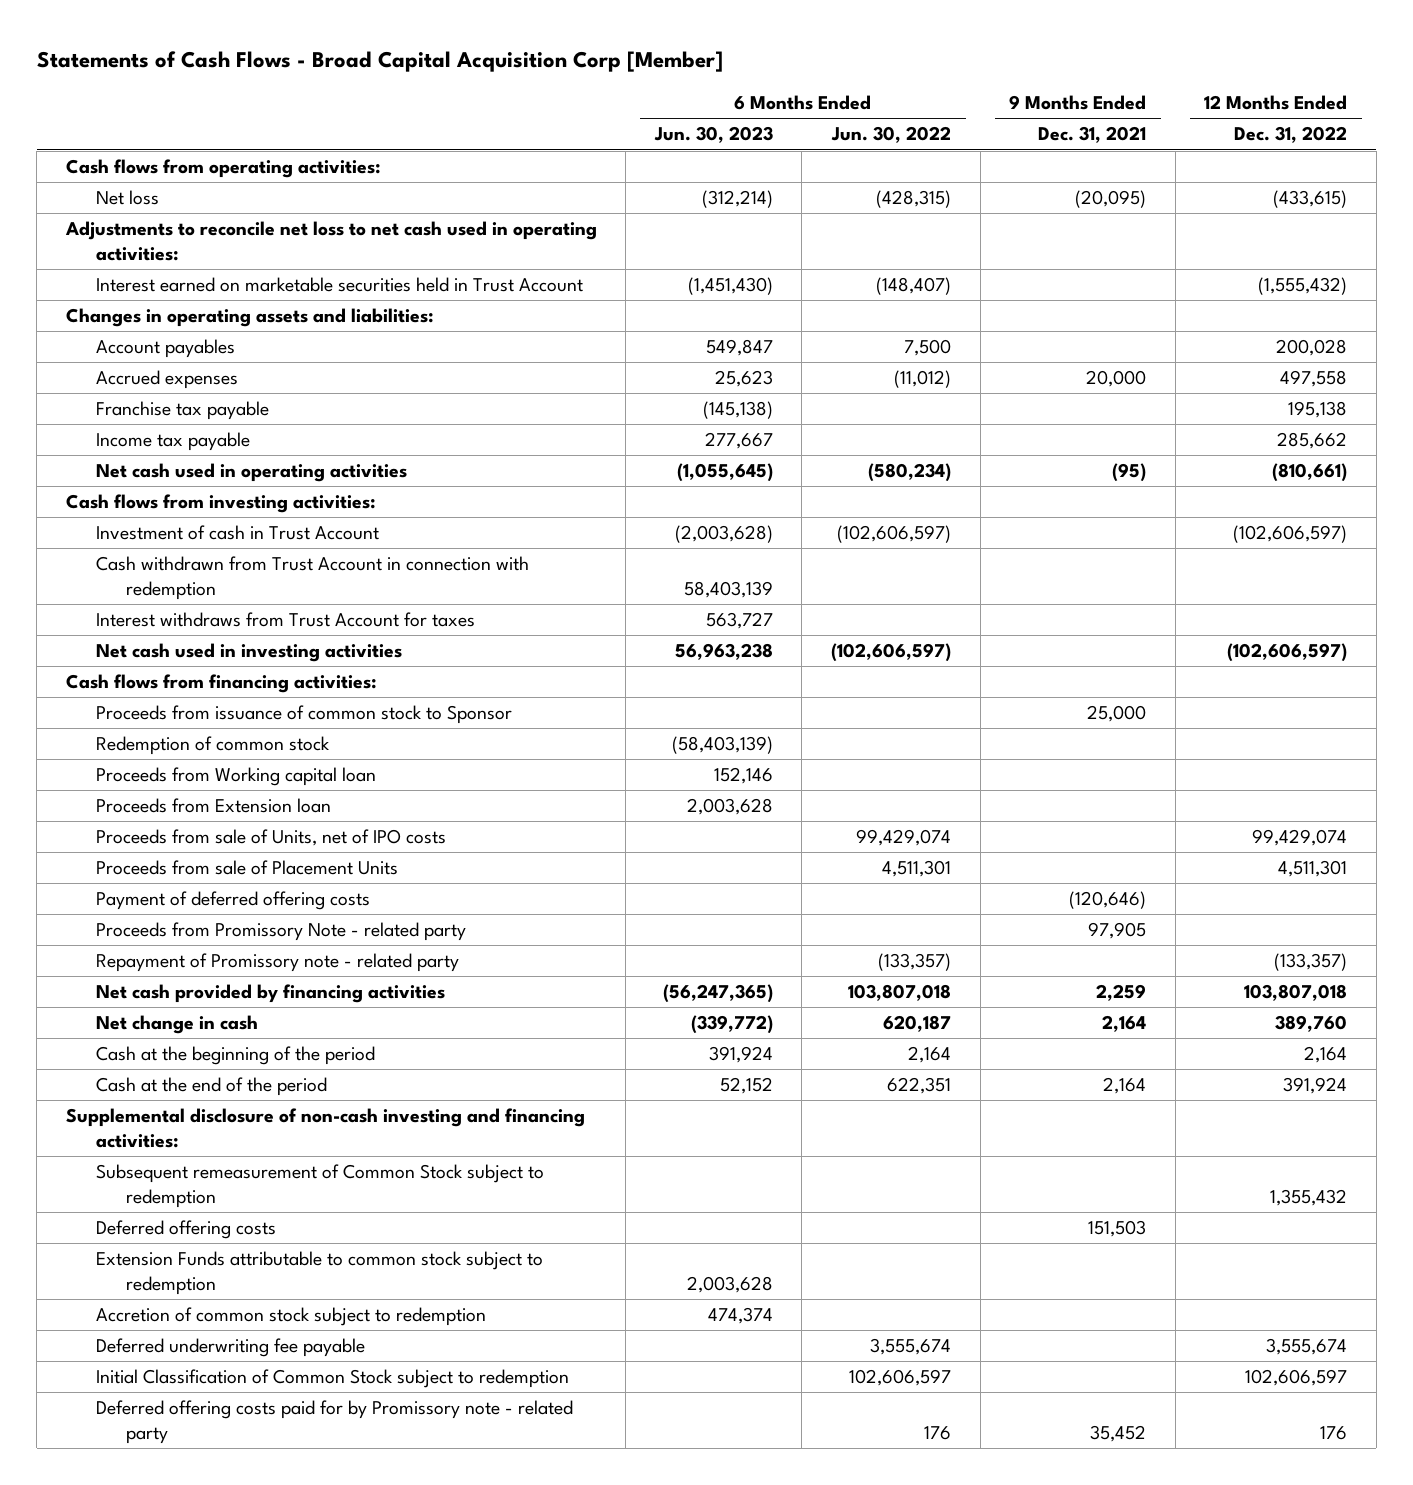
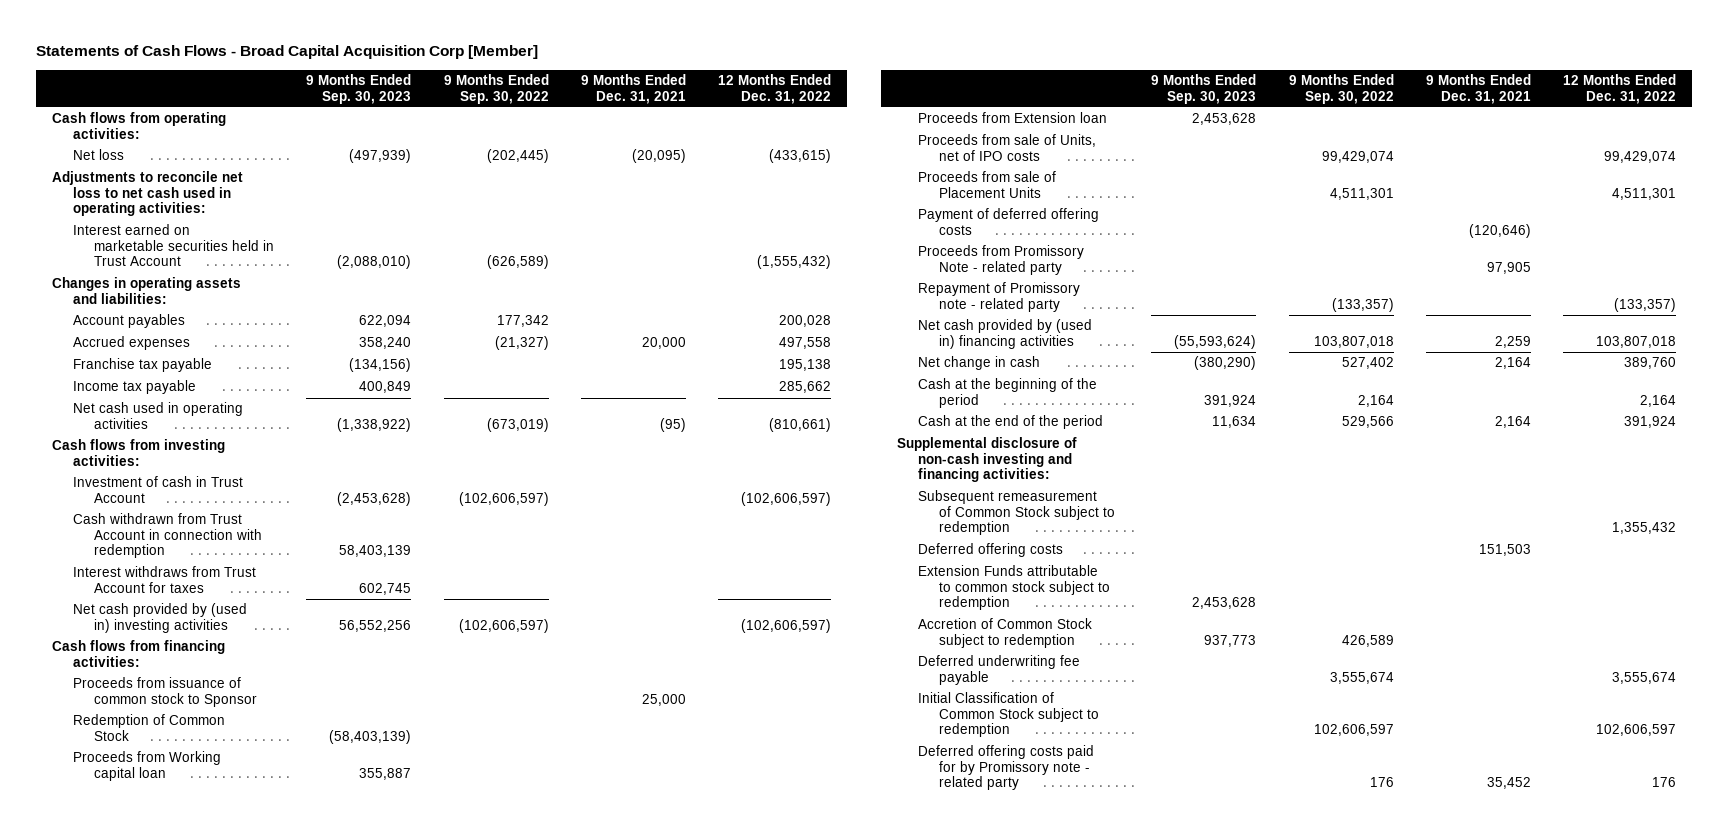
- | 6 Months Ended Jun. 30, 2023 | 6 Months Ended Jun. 30, 2022 | 9 Months Ended Dec. 31, 2021 | 12 Months Ended Dec. 31, 2022
+ | 9 Months Ended Sep. 30, 2023 | 9 Months Ended Sep. 30, 2022 | 9 Months Ended Dec. 31, 2021 | 12 Months Ended Dec. 31, 2022
- Net cash used in investing activities | 56,963,238 | (102,606,597) | | (102,606,597)
+ Net cash provided by (used in) investing activities | 56,552,256 | (102,606,597) | | (102,606,597)
- Redemption of common stock | (58,403,139) | | |
+ Redemption of Common Stock | (58,403,139) | | |
- Net cash provided by financing activities | (56,247,365) | 103,807,018 | 2,259 | 103,807,018
+ Net cash provided by (used in) financing activities | (55,593,624) | 103,807,018 | 2,259 | 103,807,018
- Accretion of common stock subject to redemption | 474,374 | | |
+ Accretion of Common Stock subject to redemption | 937,773 | 426,589 | |

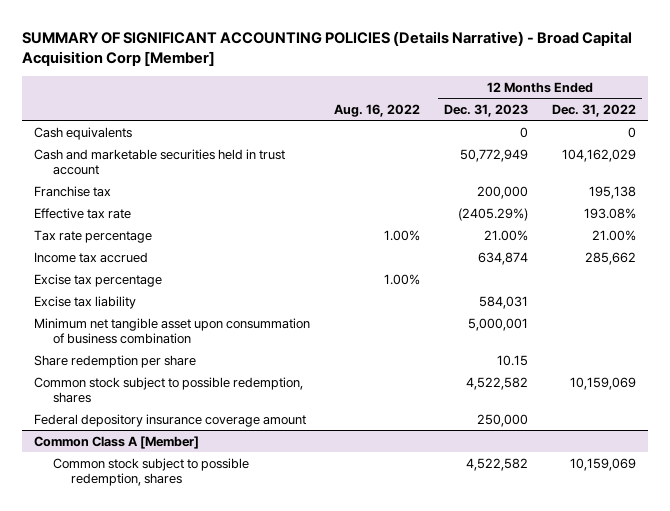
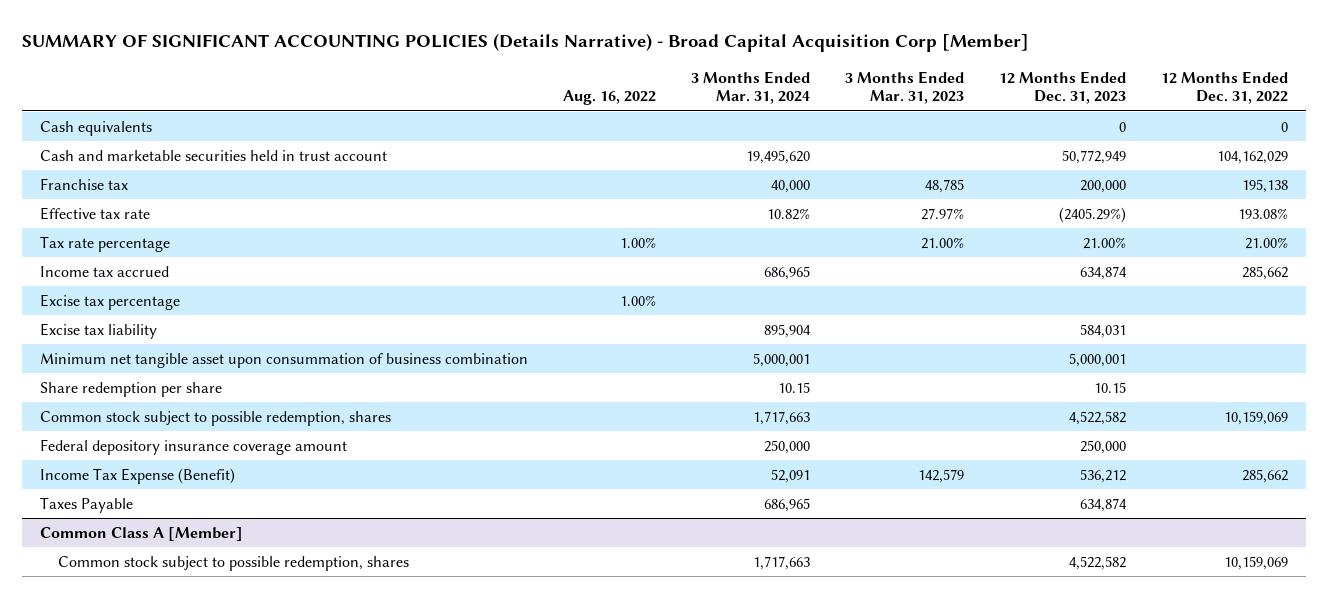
- | Aug. 16, 2022 | 12 Months Ended Dec. 31, 2023 | 12 Months Ended Dec. 31, 2022
+ | Aug. 16, 2022 | 3 Months Ended Mar. 31, 2024 | 3 Months Ended Mar. 31, 2023 | 12 Months Ended Dec. 31, 2023 | 12 Months Ended Dec. 31, 2022
+ Income Tax Expense (Benefit) | | 52,091 | 142,579 | 536,212 | 285,662
+ Taxes Payable | | 686,965 | | 634,874 |

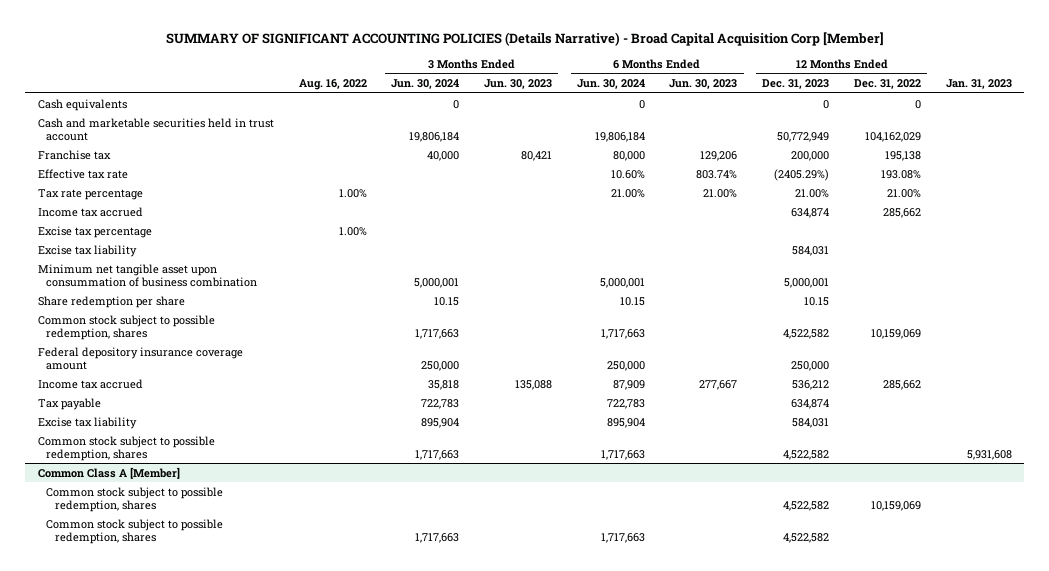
- | Aug. 16, 2022 | 3 Months Ended Mar. 31, 2024 | 3 Months Ended Mar. 31, 2023 | 12 Months Ended Dec. 31, 2023 | 12 Months Ended Dec. 31, 2022
+ | Aug. 16, 2022 | 3 Months Ended Jun. 30, 2024 | 3 Months Ended Jun. 30, 2023 | 6 Months Ended Jun. 30, 2024 | 6 Months Ended Jun. 30, 2023 | 12 Months Ended Dec. 31, 2023 | 12 Months Ended Dec. 31, 2022 | Jan. 31, 2023
- Income Tax Expense (Benefit) | | 52,091 | 142,579 | 536,212 | 285,662
- Taxes Payable | | 686,965 | | 634,874 |
+ Income tax accrued | | 35,818 | 135,088 | 87,909 | 277,667 | 536,212 | 285,662 |
+ Tax payable | | 722,783 | | 722,783 | | 634,874 | |
+ Excise tax liability | | 895,904 | | 895,904 | | 584,031 | |
+ Common stock subject to possible redemption, shares | | 1,717,663 | | 1,717,663 | | 4,522,582 | | 5,931,608
@ Common Class A [Member]
+ Common stock subject to possible redemption, shares | | 1,717,663 | | 1,717,663 | | 4,522,582 | |

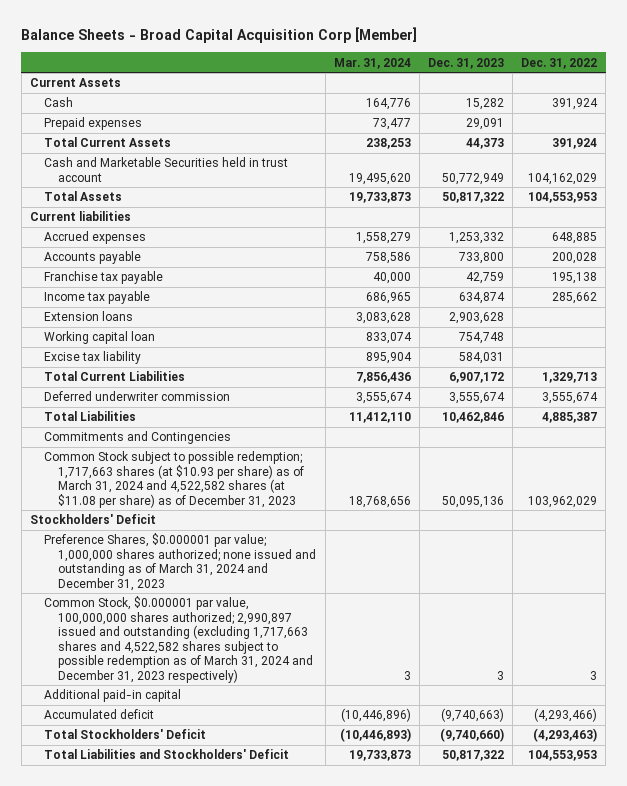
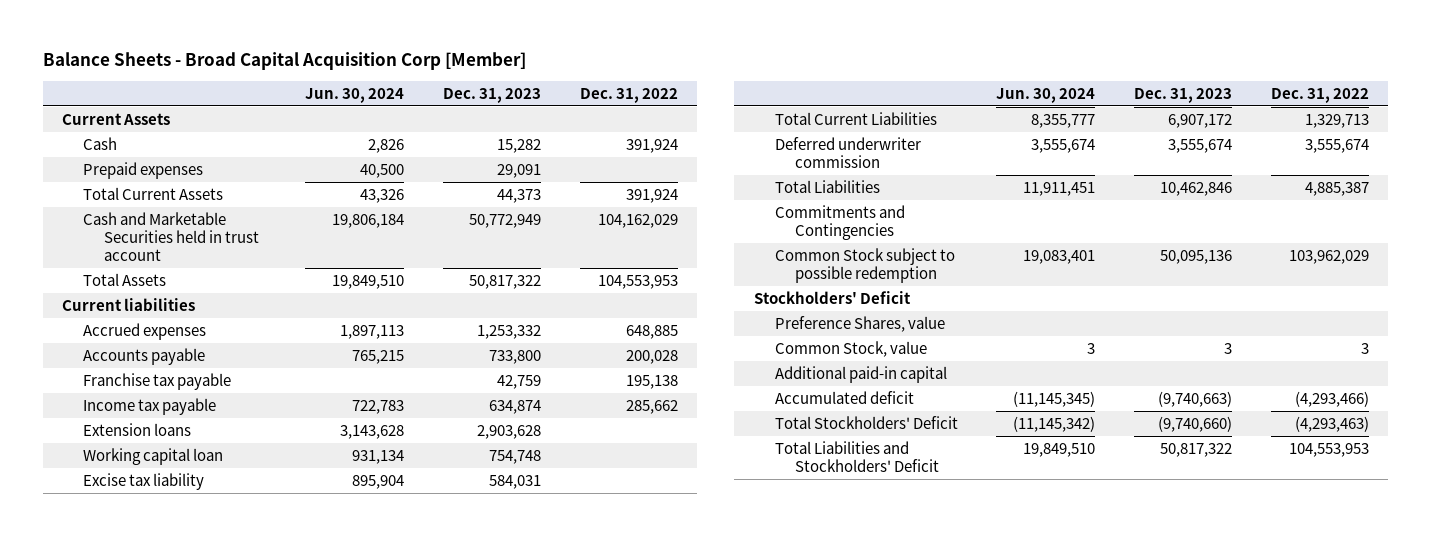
- | Mar. 31, 2024 | Dec. 31, 2023 | Dec. 31, 2022
+ | Jun. 30, 2024 | Dec. 31, 2023 | Dec. 31, 2022
- Common Stock subject to possible redemption; 1,717,663 shares (at $10.93 per share) as of March 31, 2024 and 4,522,582 shares (at $11.08 per share) as of December 31, 2023 | 18,768,656 | 50,095,136 | 103,962,029
+ Common Stock subject to possible redemption | 19,083,401 | 50,095,136 | 103,962,029
- Preference Shares, $0.000001 par value; 1,000,000 shares authorized; none issued and outstanding as of March 31, 2024 and December 31, 2023
- Common Stock, $0.000001 par value, 100,000,000 shares authorized; 2,990,897 issued and outstanding (excluding 1,717,663 shares and 4,522,582 shares subject to possible redemption as of March 31, 2024 and December 31, 2023 respectively) | 3 | 3 | 3
+ Preference Shares, value
+ Common Stock, value | 3 | 3 | 3

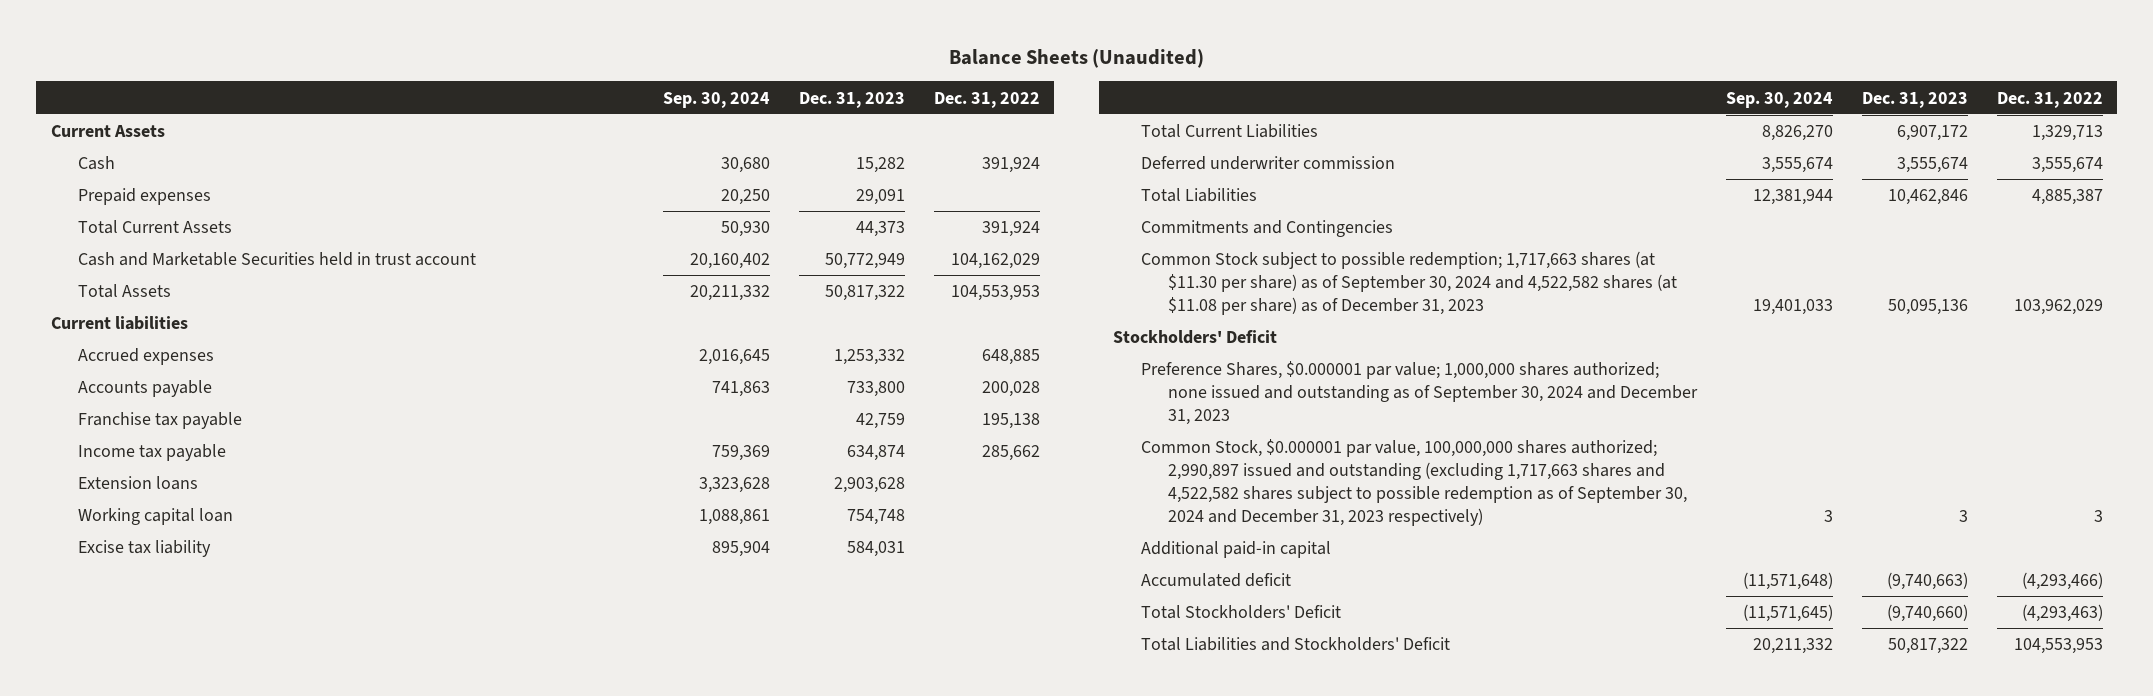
- Balance Sheets - Broad Capital Acquisition Corp [Member]
+ Balance Sheets (Unaudited)
- | Jun. 30, 2024 | Dec. 31, 2023 | Dec. 31, 2022
+ | Sep. 30, 2024 | Dec. 31, 2023 | Dec. 31, 2022
- Common Stock subject to possible redemption | 19,083,401 | 50,095,136 | 103,962,029
+ Common Stock subject to possible redemption; 1,717,663 shares (at $11.30 per share) as of September 30, 2024 and 4,522,582 shares (at $11.08 per share) as of December 31, 2023 | 19,401,033 | 50,095,136 | 103,962,029
- Preference Shares, value
- Common Stock, value | 3 | 3 | 3
+ Preference Shares, $0.000001 par value; 1,000,000 shares authorized; none issued and outstanding as of September 30, 2024 and December 31, 2023
+ Common Stock, $0.000001 par value, 100,000,000 shares authorized; 2,990,897 issued and outstanding (excluding 1,717,663 shares and 4,522,582 shares subject to possible redemption as of September 30, 2024 and December 31, 2023 respectively) | 3 | 3 | 3

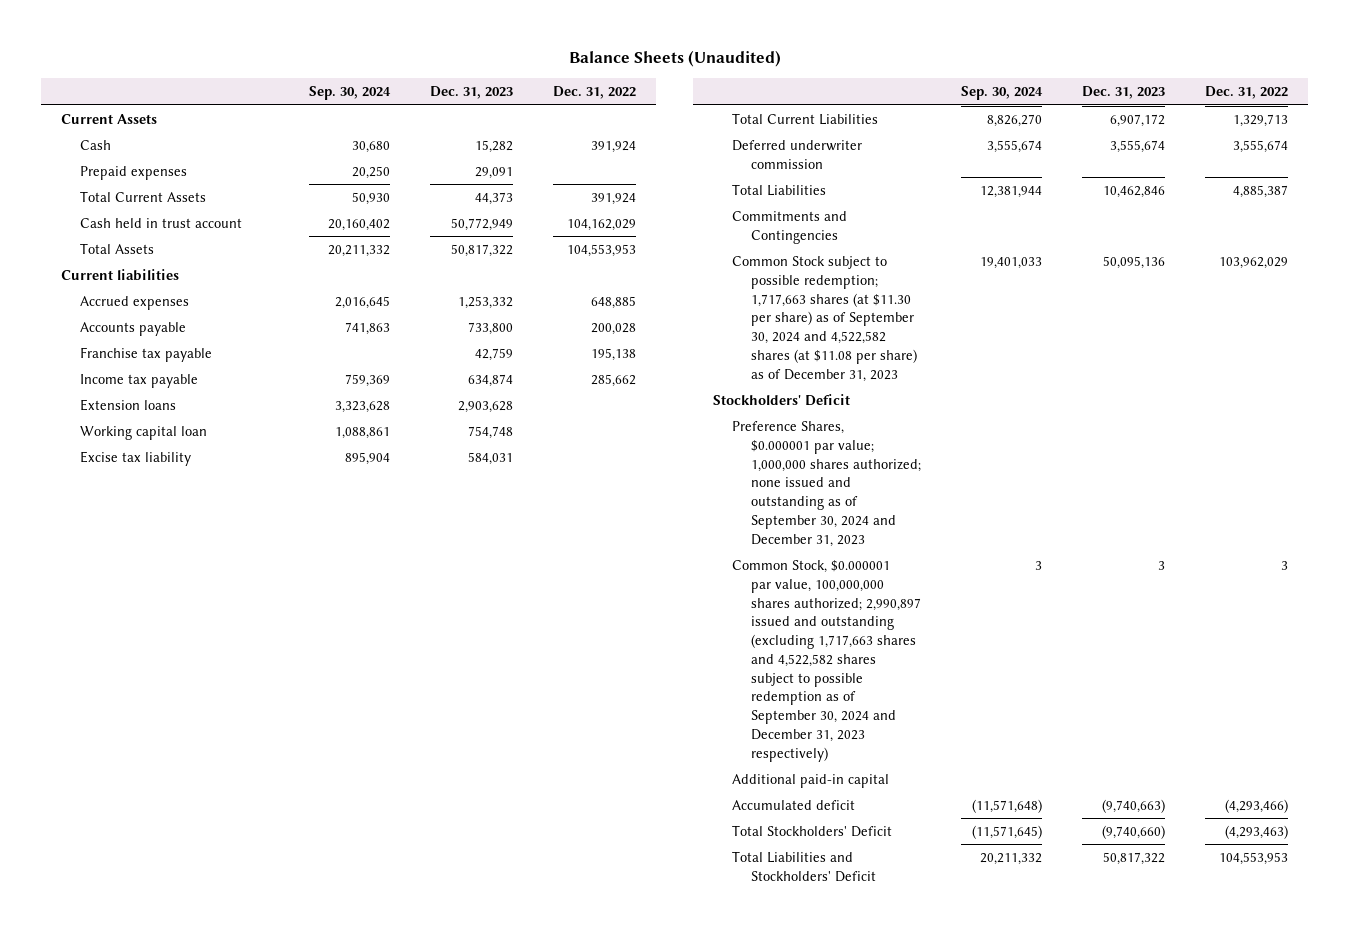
- Cash and Marketable Securities held in trust account | 20,160,402 | 50,772,949 | 104,162,029
+ Cash held in trust account | 20,160,402 | 50,772,949 | 104,162,029

